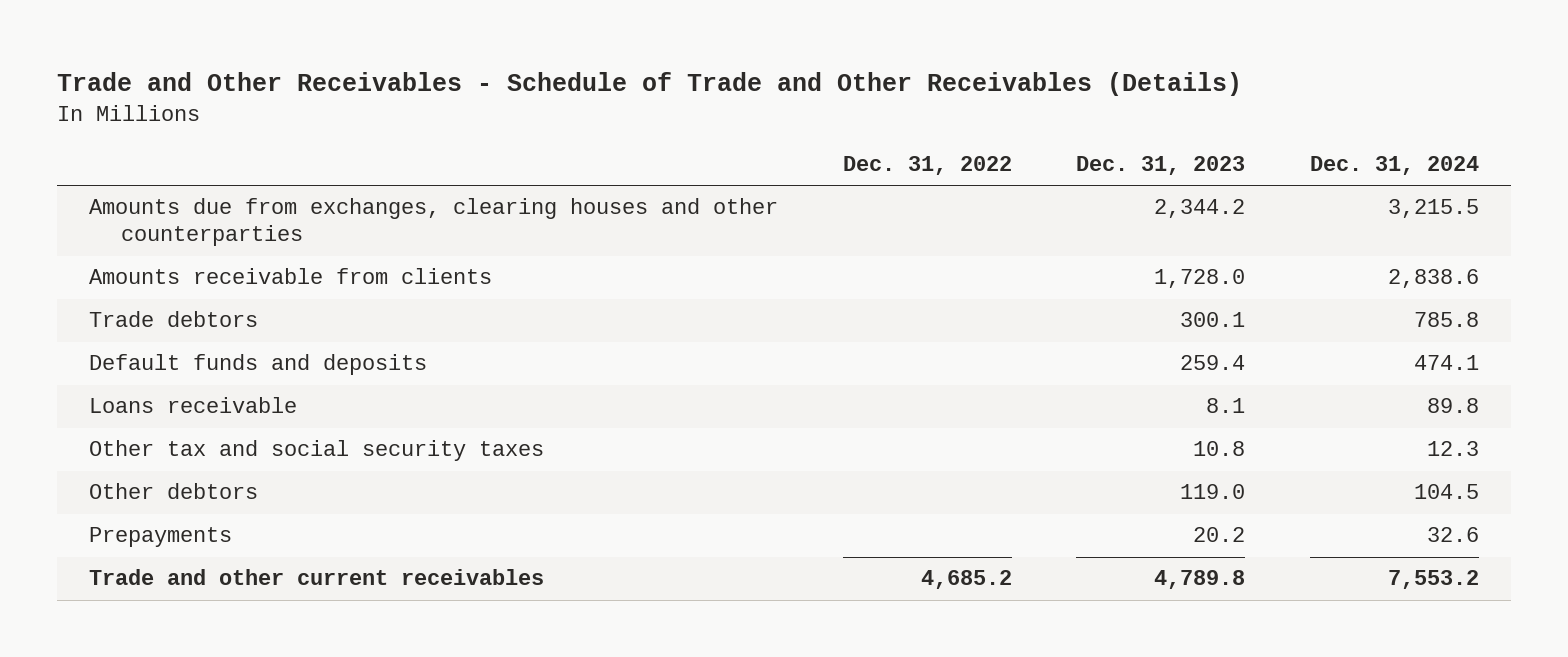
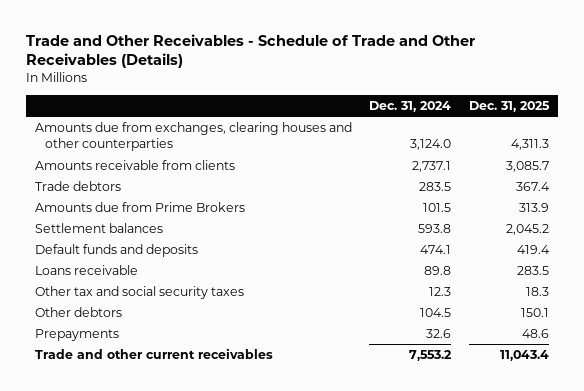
- | Dec. 31, 2022 | Dec. 31, 2023 | Dec. 31, 2024
+ | Dec. 31, 2024 | Dec. 31, 2025
- Amounts due from exchanges, clearing houses and other counterparties | | 2,344.2 | 3,215.5
- Amounts receivable from clients | | 1,728.0 | 2,838.6
- Trade debtors | | 300.1 | 785.8
+ Amounts due from exchanges, clearing houses and other counterparties | 3,124.0 | 4,311.3
+ Amounts receivable from clients | 2,737.1 | 3,085.7
+ Trade debtors | 283.5 | 367.4
+ Amounts due from Prime Brokers | 101.5 | 313.9
+ Settlement balances | 593.8 | 2,045.2

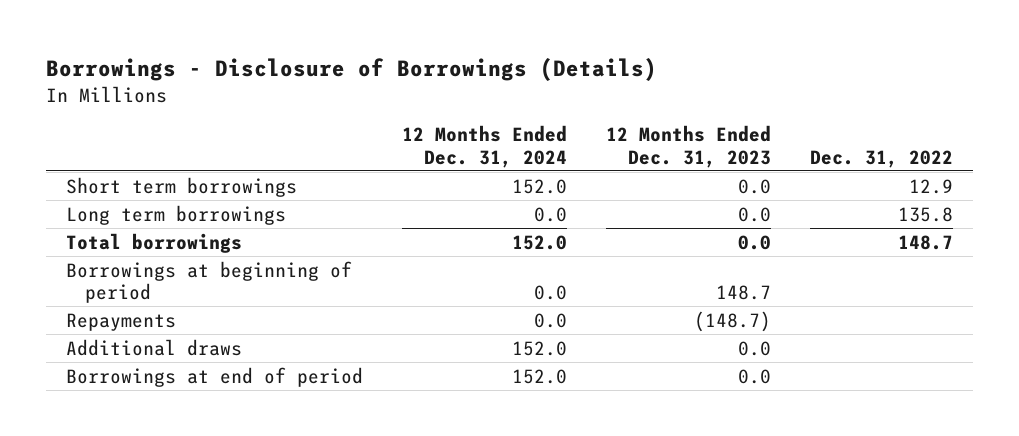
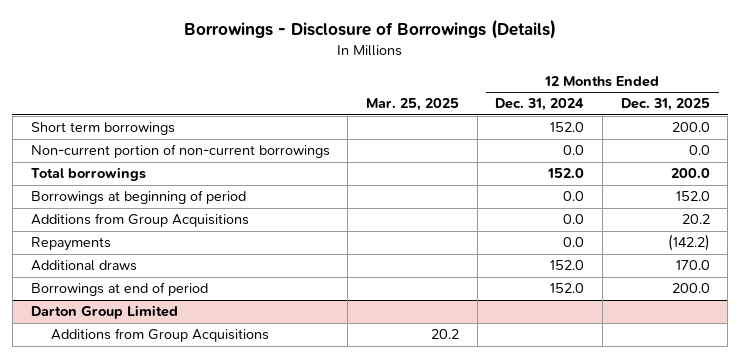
- | 12 Months Ended Dec. 31, 2024 | 12 Months Ended Dec. 31, 2023 | Dec. 31, 2022
+ | Mar. 25, 2025 | 12 Months Ended Dec. 31, 2024 | 12 Months Ended Dec. 31, 2025
- Long term borrowings | 0.0 | 0.0 | 135.8
+ Non-current portion of non-current borrowings | | 0.0 | 0.0
+ Additions from Group Acquisitions | | 0.0 | 20.2
+ Darton Group Limited
+ Additions from Group Acquisitions | 20.2 | |

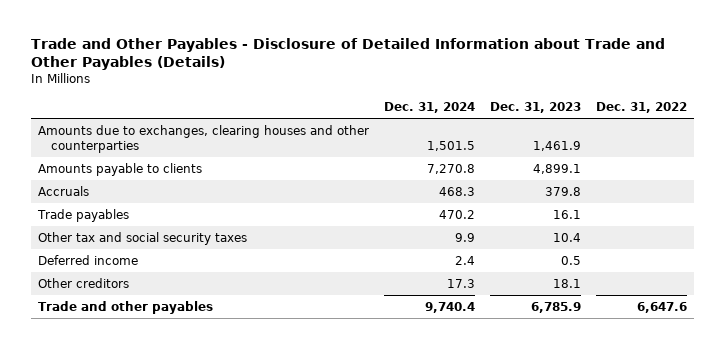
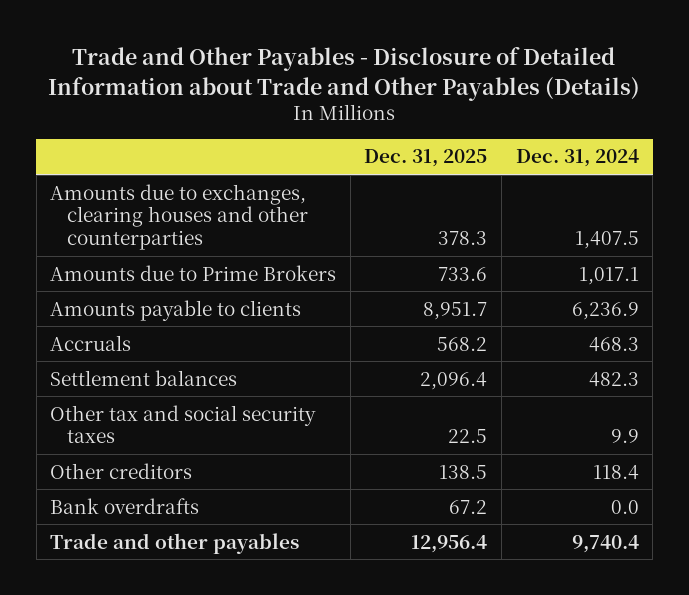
- | Dec. 31, 2024 | Dec. 31, 2023 | Dec. 31, 2022
+ | Dec. 31, 2025 | Dec. 31, 2024
- Amounts due to exchanges, clearing houses and other counterparties | 1,501.5 | 1,461.9 |
- Amounts payable to clients | 7,270.8 | 4,899.1 |
+ Amounts due to exchanges, clearing houses and other counterparties | 378.3 | 1,407.5
+ Amounts due to Prime Brokers | 733.6 | 1,017.1
+ Amounts payable to clients | 8,951.7 | 6,236.9
- Trade payables | 470.2 | 16.1 |
+ Settlement balances | 2,096.4 | 482.3
- Deferred income | 2.4 | 0.5 |
- Other creditors | 17.3 | 18.1 |
+ Other creditors | 138.5 | 118.4
+ Bank overdrafts | 67.2 | 0.0

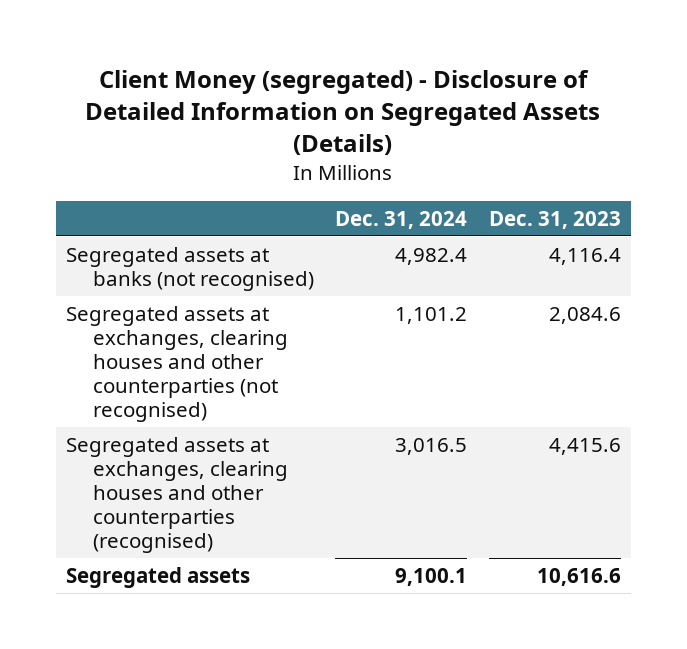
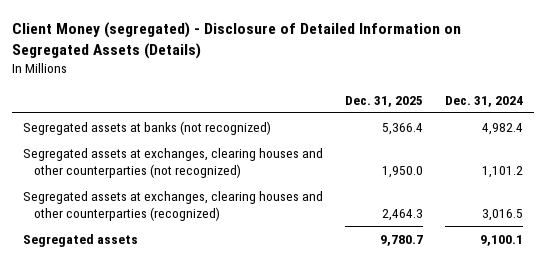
- | Dec. 31, 2024 | Dec. 31, 2023
+ | Dec. 31, 2025 | Dec. 31, 2024
- Segregated assets at banks (not recognised) | 4,982.4 | 4,116.4
- Segregated assets at exchanges, clearing houses and other counterparties (not recognised) | 1,101.2 | 2,084.6
- Segregated assets at exchanges, clearing houses and other counterparties (recognised) | 3,016.5 | 4,415.6
+ Segregated assets at banks (not recognized) | 5,366.4 | 4,982.4
+ Segregated assets at exchanges, clearing houses and other counterparties (not recognized) | 1,950.0 | 1,101.2
+ Segregated assets at exchanges, clearing houses and other counterparties (recognized) | 2,464.3 | 3,016.5

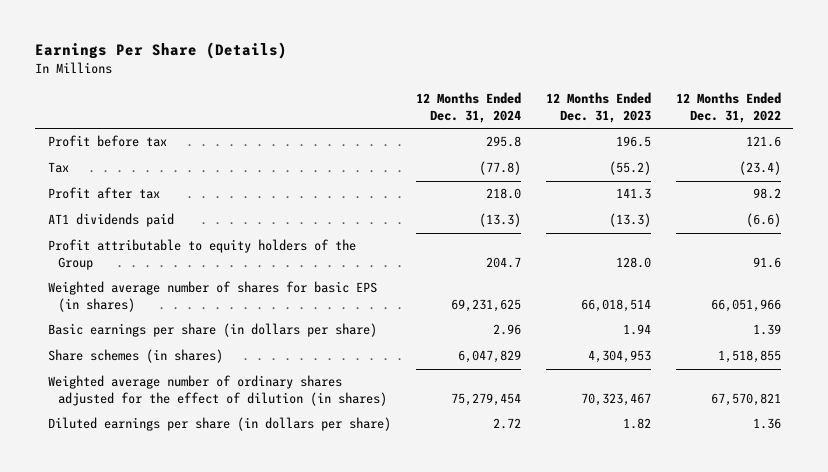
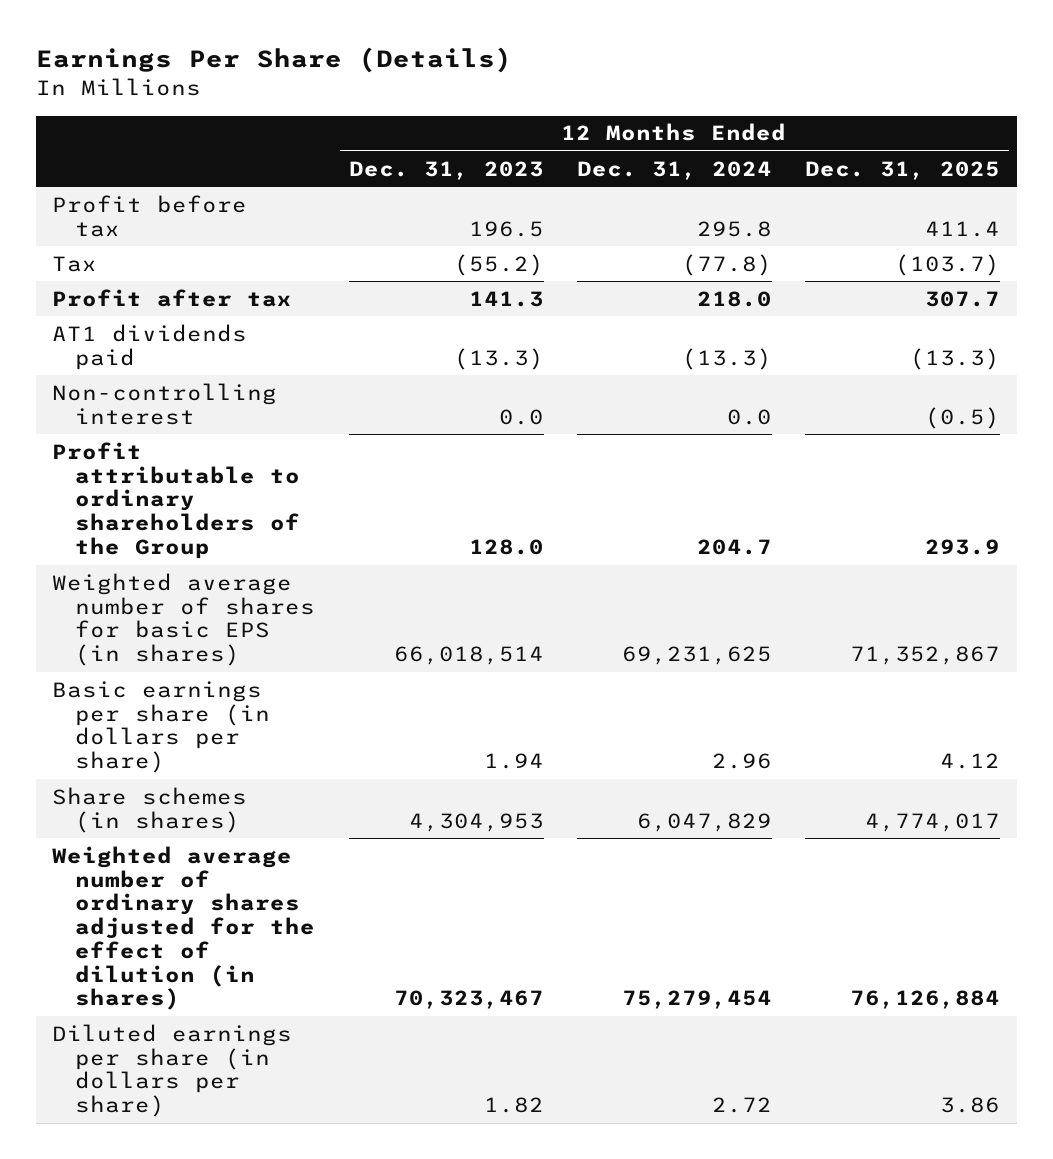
- | 12 Months Ended Dec. 31, 2024 | 12 Months Ended Dec. 31, 2023 | 12 Months Ended Dec. 31, 2022
+ | 12 Months Ended Dec. 31, 2023 | 12 Months Ended Dec. 31, 2024 | 12 Months Ended Dec. 31, 2025
- Profit attributable to equity holders of the Group | 204.7 | 128.0 | 91.6
+ Non-controlling interest | 0.0 | 0.0 | (0.5)
+ Profit attributable to ordinary shareholders of the Group | 128.0 | 204.7 | 293.9

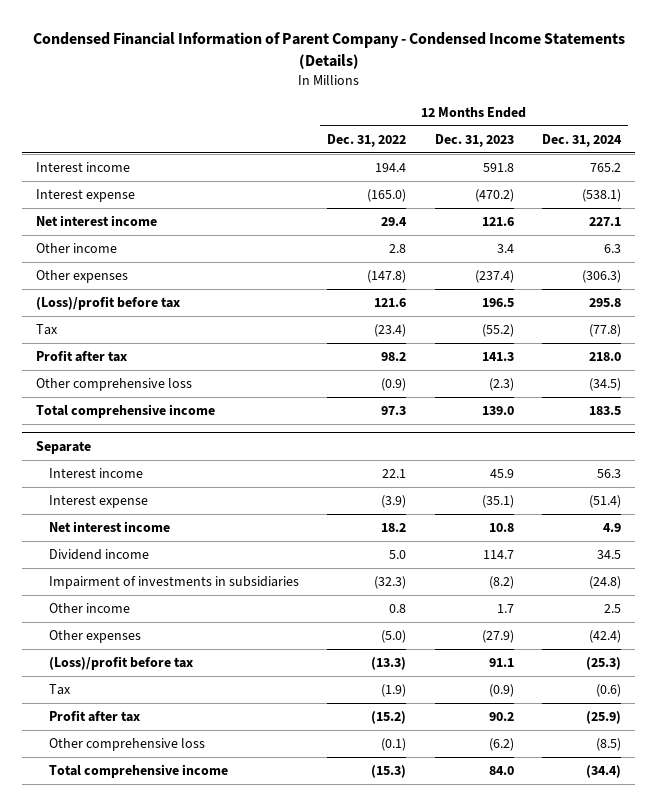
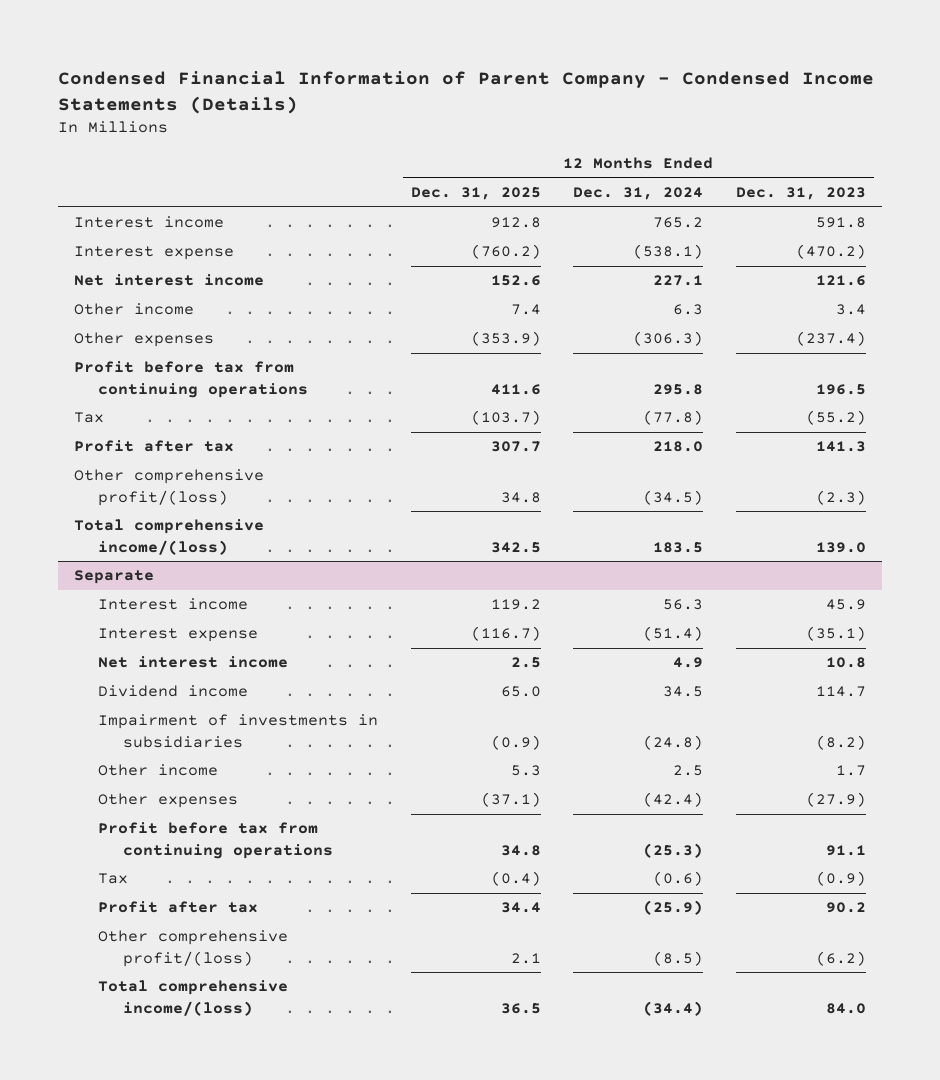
- | 12 Months Ended Dec. 31, 2022 | 12 Months Ended Dec. 31, 2023 | 12 Months Ended Dec. 31, 2024
+ | 12 Months Ended Dec. 31, 2025 | 12 Months Ended Dec. 31, 2024 | 12 Months Ended Dec. 31, 2023
- (Loss)/profit before tax | 121.6 | 196.5 | 295.8
+ Profit before tax from continuing operations | 411.6 | 295.8 | 196.5
- Other comprehensive loss | (0.9) | (2.3) | (34.5)
- Total comprehensive income | 97.3 | 139.0 | 183.5
+ Other comprehensive profit/(loss) | 34.8 | (34.5) | (2.3)
+ Total comprehensive income/(loss) | 342.5 | 183.5 | 139.0
@ Separate
- (Loss)/profit before tax | (13.3) | 91.1 | (25.3)
+ Profit before tax from continuing operations | 34.8 | (25.3) | 91.1
- Other comprehensive loss | (0.1) | (6.2) | (8.5)
- Total comprehensive income | (15.3) | 84.0 | (34.4)
+ Other comprehensive profit/(loss) | 2.1 | (8.5) | (6.2)
+ Total comprehensive income/(loss) | 36.5 | (34.4) | 84.0

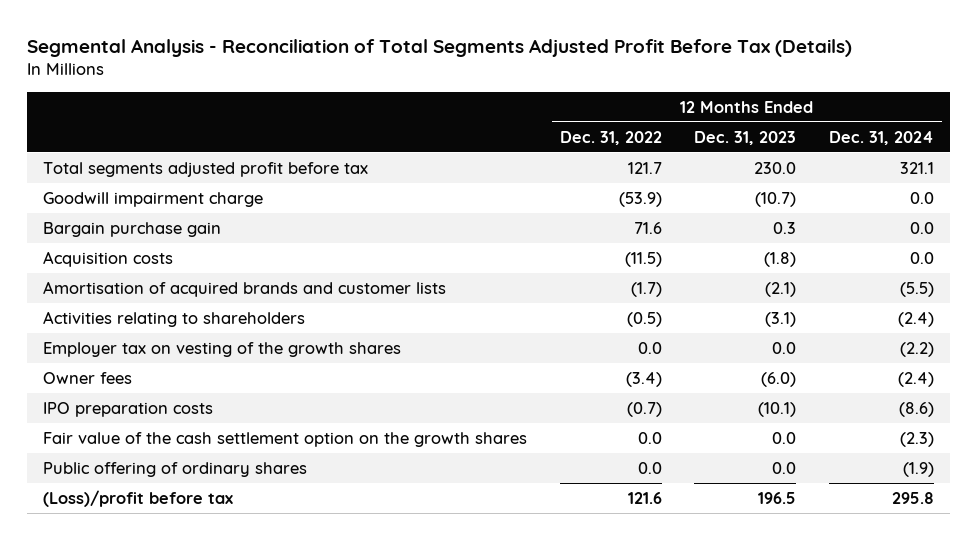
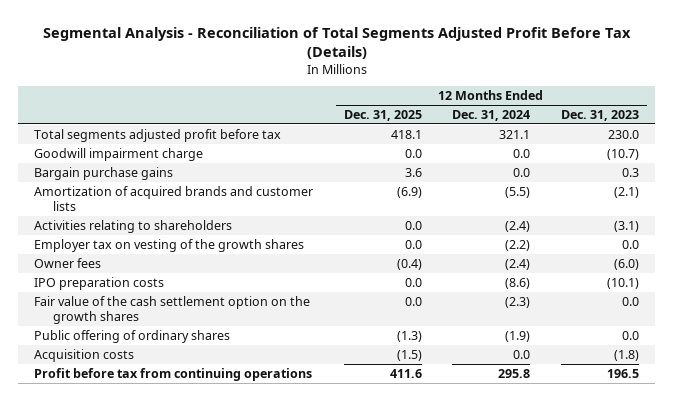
- | 12 Months Ended Dec. 31, 2022 | 12 Months Ended Dec. 31, 2023 | 12 Months Ended Dec. 31, 2024
+ | 12 Months Ended Dec. 31, 2025 | 12 Months Ended Dec. 31, 2024 | 12 Months Ended Dec. 31, 2023
- Bargain purchase gain | 71.6 | 0.3 | 0.0
- Amortisation of acquired brands and customer lists | (1.7) | (2.1) | (5.5)
+ Bargain purchase gains | 3.6 | 0.0 | 0.3
+ Amortization of acquired brands and customer lists | (6.9) | (5.5) | (2.1)
- (Loss)/profit before tax | 121.6 | 196.5 | 295.8
moved down: Acquisition costs | (1.5) | 0.0 | (1.8)
+ Profit before tax from continuing operations | 411.6 | 295.8 | 196.5

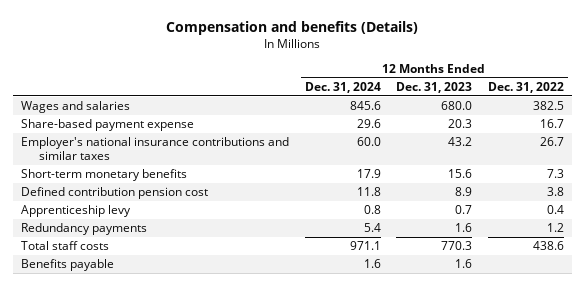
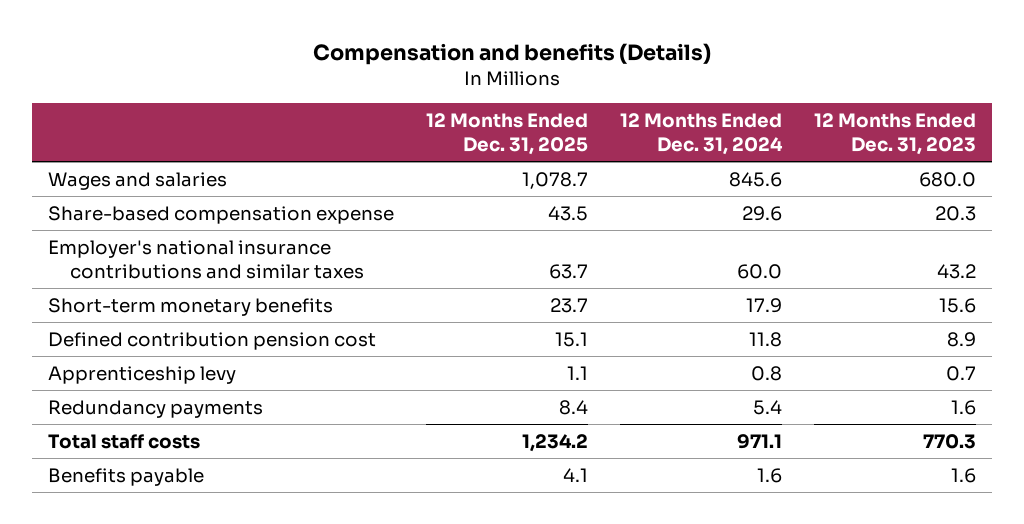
- | 12 Months Ended Dec. 31, 2024 | 12 Months Ended Dec. 31, 2023 | 12 Months Ended Dec. 31, 2022
+ | 12 Months Ended Dec. 31, 2025 | 12 Months Ended Dec. 31, 2024 | 12 Months Ended Dec. 31, 2023
- Share-based payment expense | 29.6 | 20.3 | 16.7
+ Share-based compensation expense | 43.5 | 29.6 | 20.3

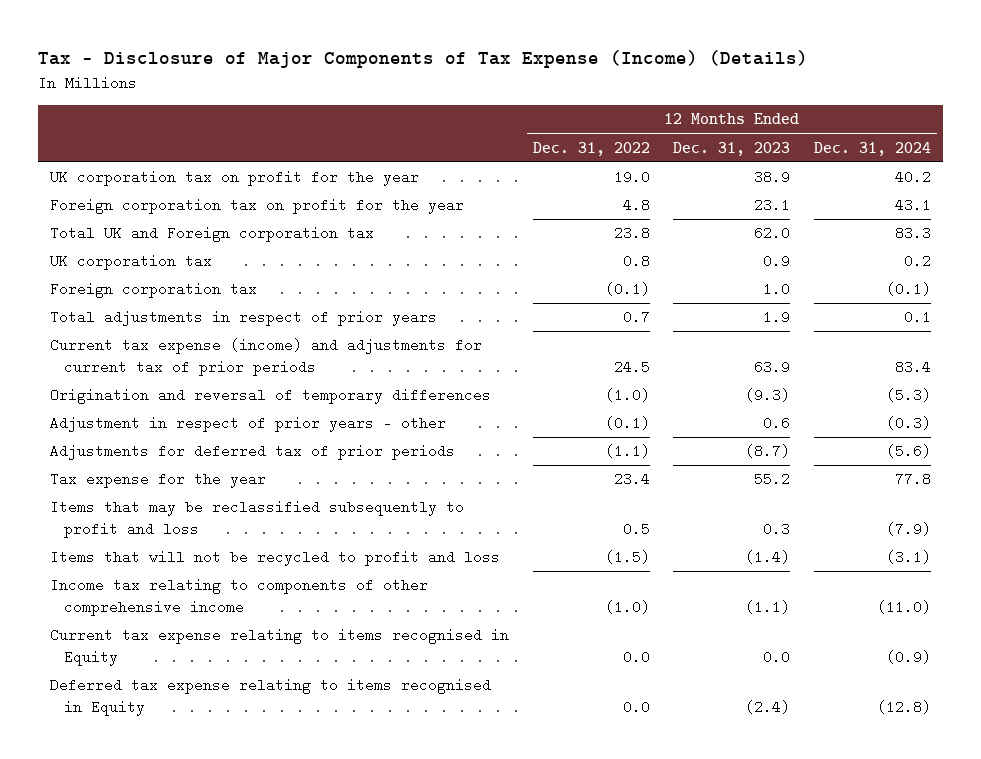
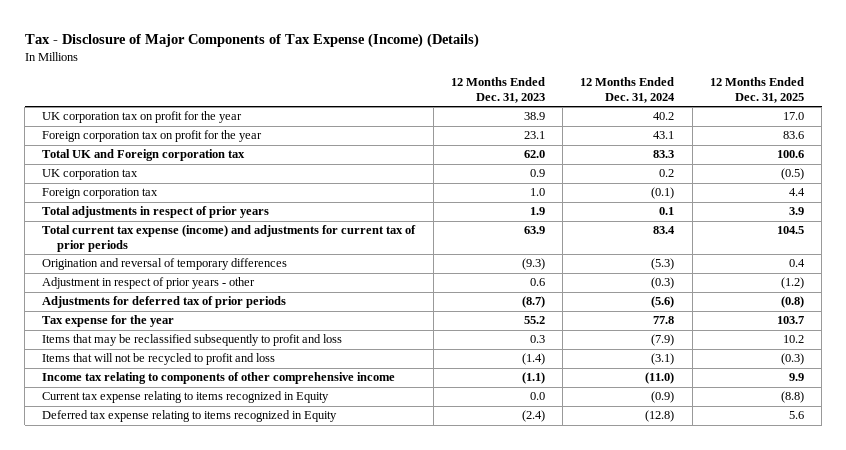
- | 12 Months Ended Dec. 31, 2022 | 12 Months Ended Dec. 31, 2023 | 12 Months Ended Dec. 31, 2024
+ | 12 Months Ended Dec. 31, 2023 | 12 Months Ended Dec. 31, 2024 | 12 Months Ended Dec. 31, 2025
- Current tax expense (income) and adjustments for current tax of prior periods | 24.5 | 63.9 | 83.4
+ Total current tax expense (income) and adjustments for current tax of prior periods | 63.9 | 83.4 | 104.5
- Current tax expense relating to items recognised in Equity | 0.0 | 0.0 | (0.9)
- Deferred tax expense relating to items recognised in Equity | 0.0 | (2.4) | (12.8)
+ Current tax expense relating to items recognized in Equity | 0.0 | (0.9) | (8.8)
+ Deferred tax expense relating to items recognized in Equity | (2.4) | (12.8) | 5.6

